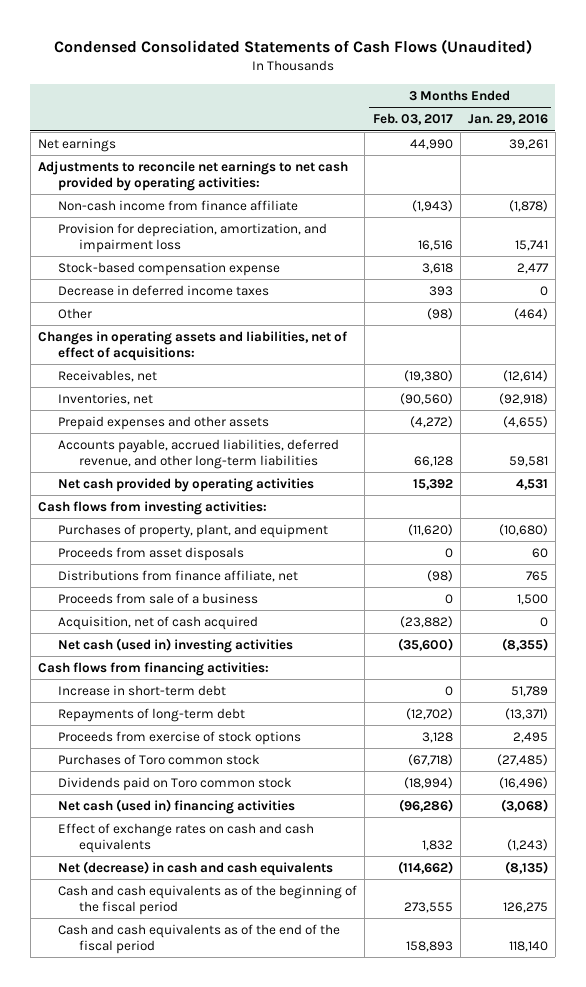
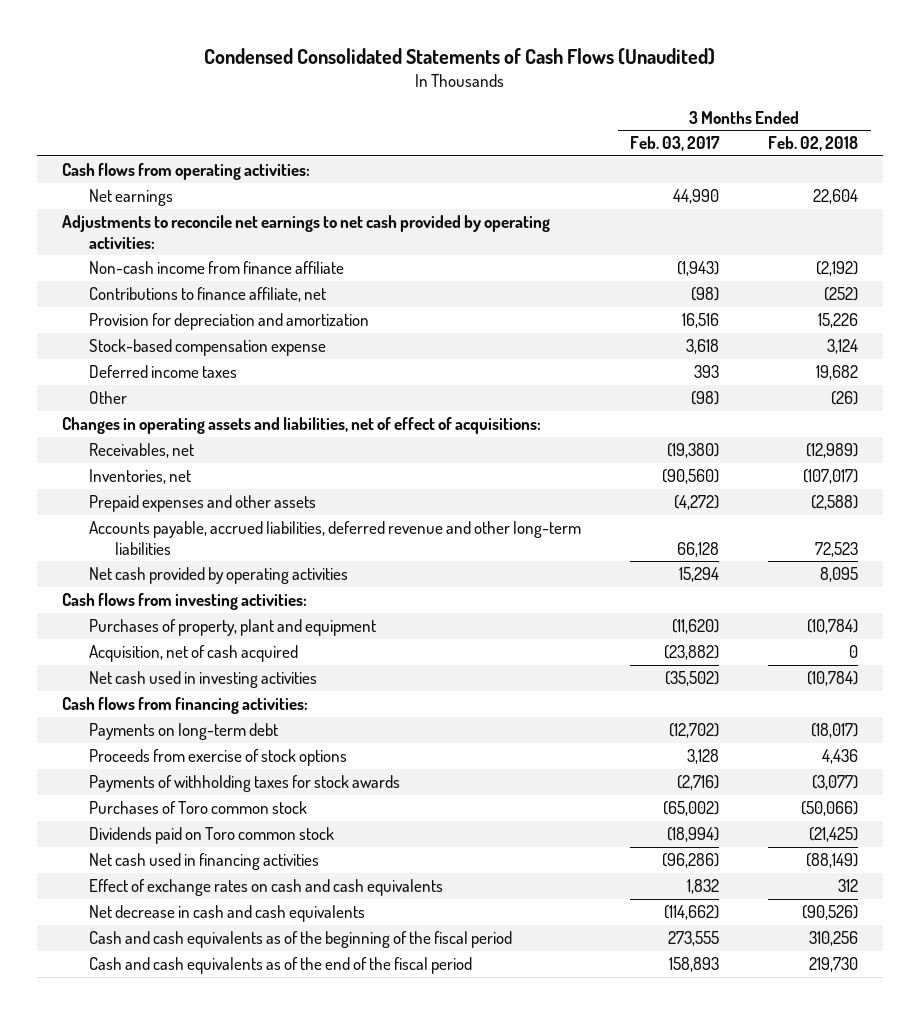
- | 3 Months Ended Feb. 03, 2017 | 3 Months Ended Jan. 29, 2016
+ | 3 Months Ended Feb. 03, 2017 | 3 Months Ended Feb. 02, 2018
+ Cash flows from operating activities:
- Provision for depreciation, amortization, and impairment loss | 16,516 | 15,741
+ Contributions to finance affiliate, net | (98) | (252)
+ Provision for depreciation and amortization | 16,516 | 15,226
- Decrease in deferred income taxes | 393 | 0
+ Deferred income taxes | 393 | 19,682
- Accounts payable, accrued liabilities, deferred revenue, and other long-term liabilities | 66,128 | 59,581
- Net cash provided by operating activities | 15,392 | 4,531
+ Accounts payable, accrued liabilities, deferred revenue and other long-term liabilities | 66,128 | 72,523
+ Net cash provided by operating activities | 15,294 | 8,095
- Purchases of property, plant, and equipment | (11,620) | (10,680)
- Proceeds from asset disposals | 0 | 60
- Distributions from finance affiliate, net | (98) | 765
- Proceeds from sale of a business | 0 | 1,500
+ Purchases of property, plant and equipment | (11,620) | (10,784)
- Net cash (used in) investing activities | (35,600) | (8,355)
+ Net cash used in investing activities | (35,502) | (10,784)
- Increase in short-term debt | 0 | 51,789
- Repayments of long-term debt | (12,702) | (13,371)
+ Payments on long-term debt | (12,702) | (18,017)
- Purchases of Toro common stock | (67,718) | (27,485)
+ Payments of withholding taxes for stock awards | (2,716) | (3,077)
+ Purchases of Toro common stock | (65,002) | (50,066)
- Net cash (used in) financing activities | (96,286) | (3,068)
+ Net cash used in financing activities | (96,286) | (88,149)
- Net (decrease) in cash and cash equivalents | (114,662) | (8,135)
+ Net decrease in cash and cash equivalents | (114,662) | (90,526)

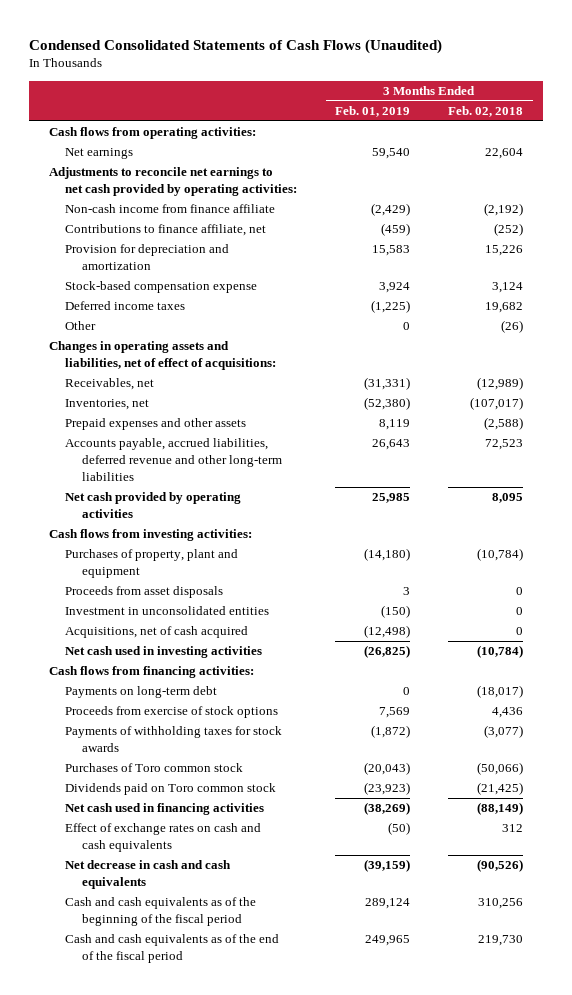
- | 3 Months Ended Feb. 03, 2017 | 3 Months Ended Feb. 02, 2018
+ | 3 Months Ended Feb. 01, 2019 | 3 Months Ended Feb. 02, 2018
- Acquisition, net of cash acquired | (23,882) | 0
+ Proceeds from asset disposals | 3 | 0
+ Investment in unconsolidated entities | (150) | 0
+ Acquisitions, net of cash acquired | (12,498) | 0

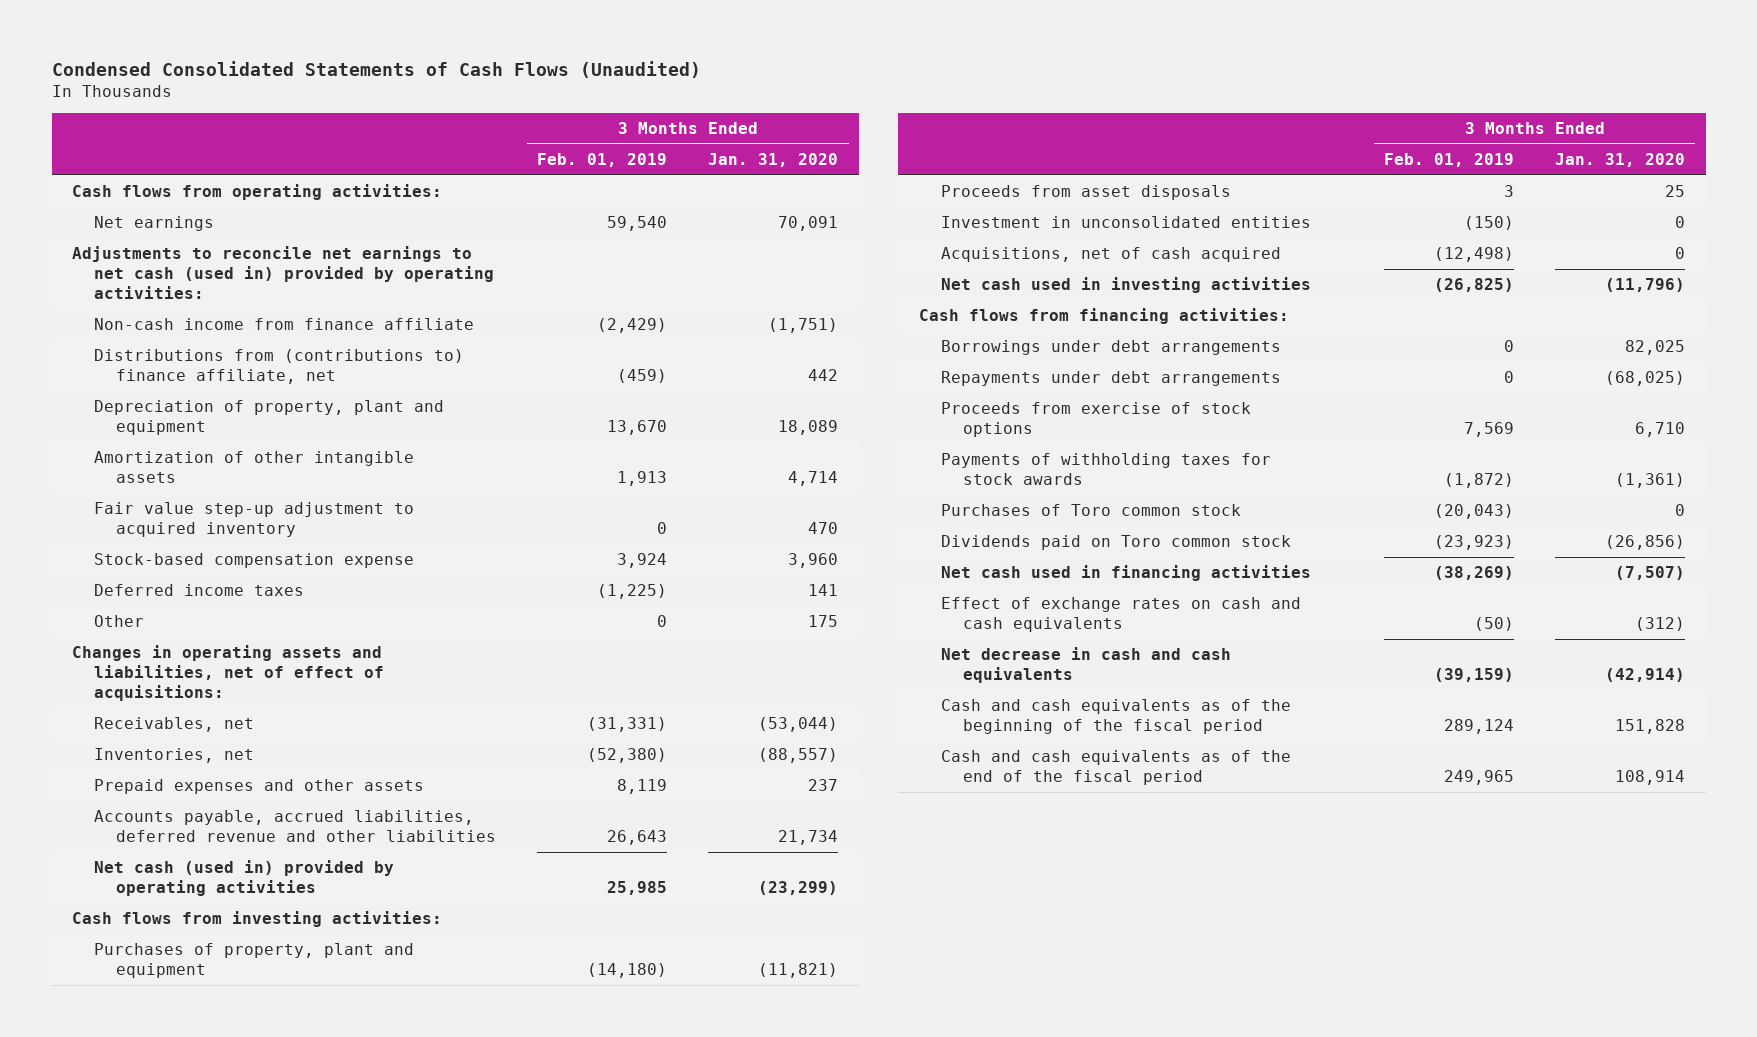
- | 3 Months Ended Feb. 01, 2019 | 3 Months Ended Feb. 02, 2018
+ | 3 Months Ended Feb. 01, 2019 | 3 Months Ended Jan. 31, 2020
- Adjustments to reconcile net earnings to net cash provided by operating activities:
+ Adjustments to reconcile net earnings to net cash (used in) provided by operating activities:
- Contributions to finance affiliate, net | (459) | (252)
- Provision for depreciation and amortization | 15,583 | 15,226
+ Distributions from (contributions to) finance affiliate, net | (459) | 442
+ Depreciation of property, plant and equipment | 13,670 | 18,089
+ Amortization of other intangible assets | 1,913 | 4,714
+ Fair value step-up adjustment to acquired inventory | 0 | 470
- Accounts payable, accrued liabilities, deferred revenue and other long-term liabilities | 26,643 | 72,523
- Net cash provided by operating activities | 25,985 | 8,095
+ Accounts payable, accrued liabilities, deferred revenue and other liabilities | 26,643 | 21,734
+ Net cash (used in) provided by operating activities | 25,985 | (23,299)
- Payments on long-term debt | 0 | (18,017)
+ Borrowings under debt arrangements | 0 | 82,025
+ Repayments under debt arrangements | 0 | (68,025)

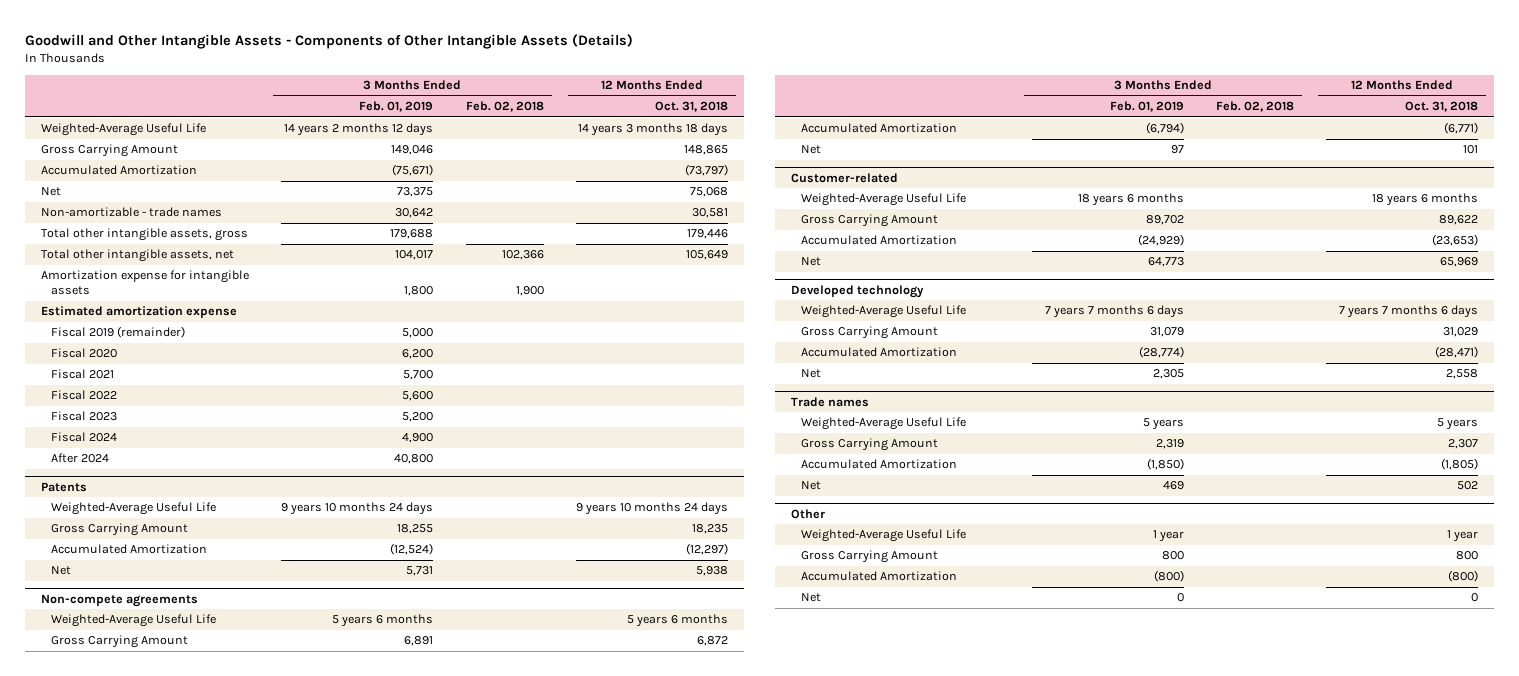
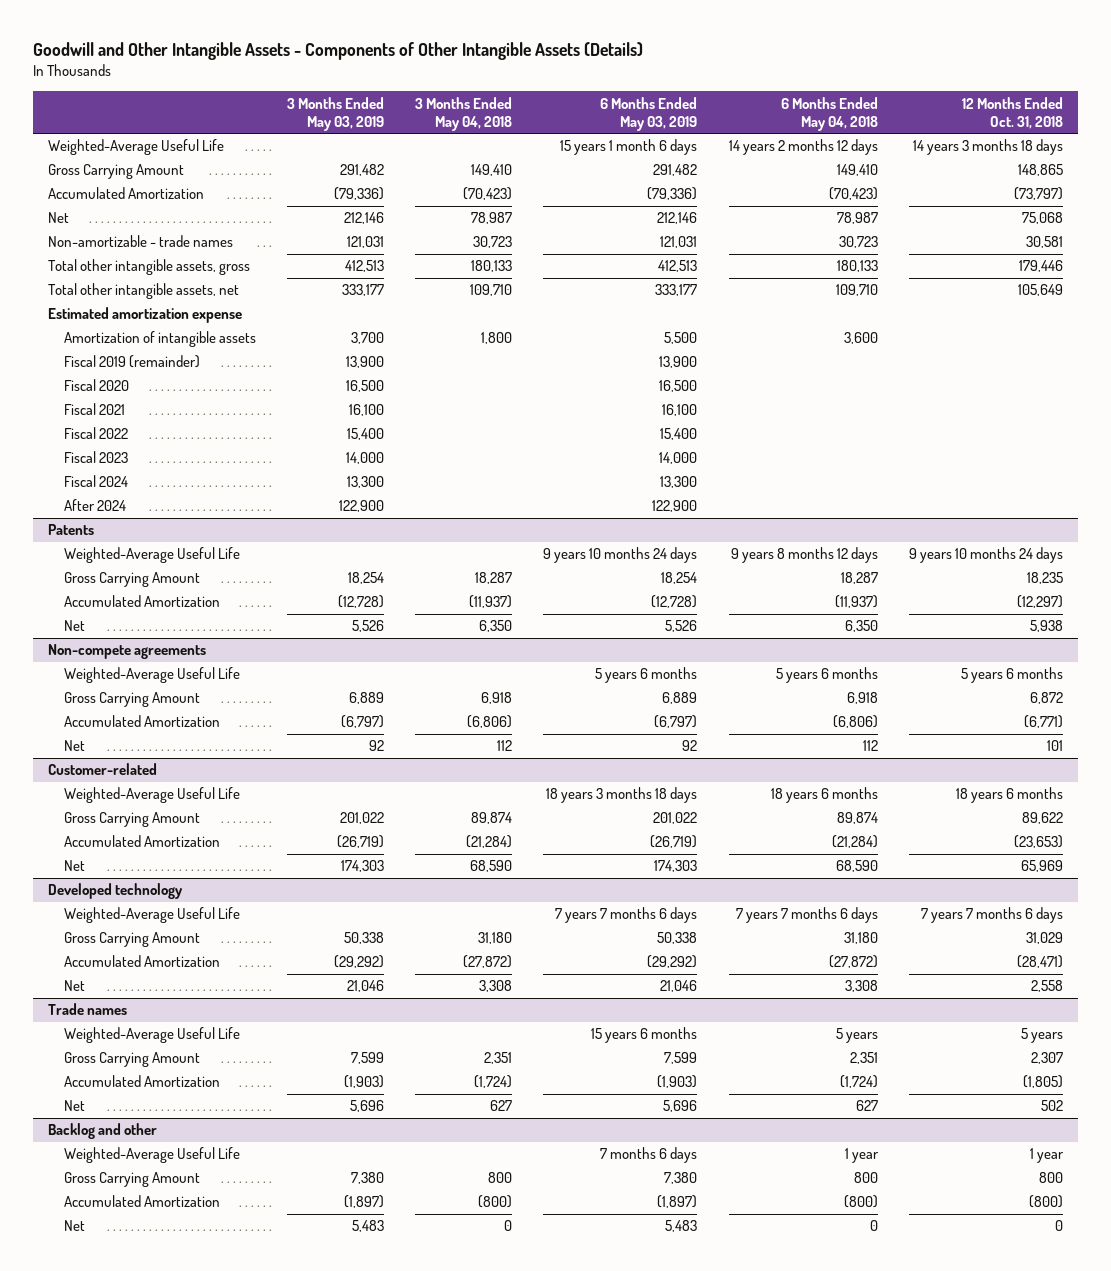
- | 3 Months Ended Feb. 01, 2019 | 3 Months Ended Feb. 02, 2018 | 12 Months Ended Oct. 31, 2018
+ | 3 Months Ended May 03, 2019 | 3 Months Ended May 04, 2018 | 6 Months Ended May 03, 2019 | 6 Months Ended May 04, 2018 | 12 Months Ended Oct. 31, 2018
- Amortization expense for intangible assets | 1,800 | 1,900 |
+ Amortization of intangible assets | 3,700 | 1,800 | 5,500 | 3,600 |
- Other
+ Backlog and other

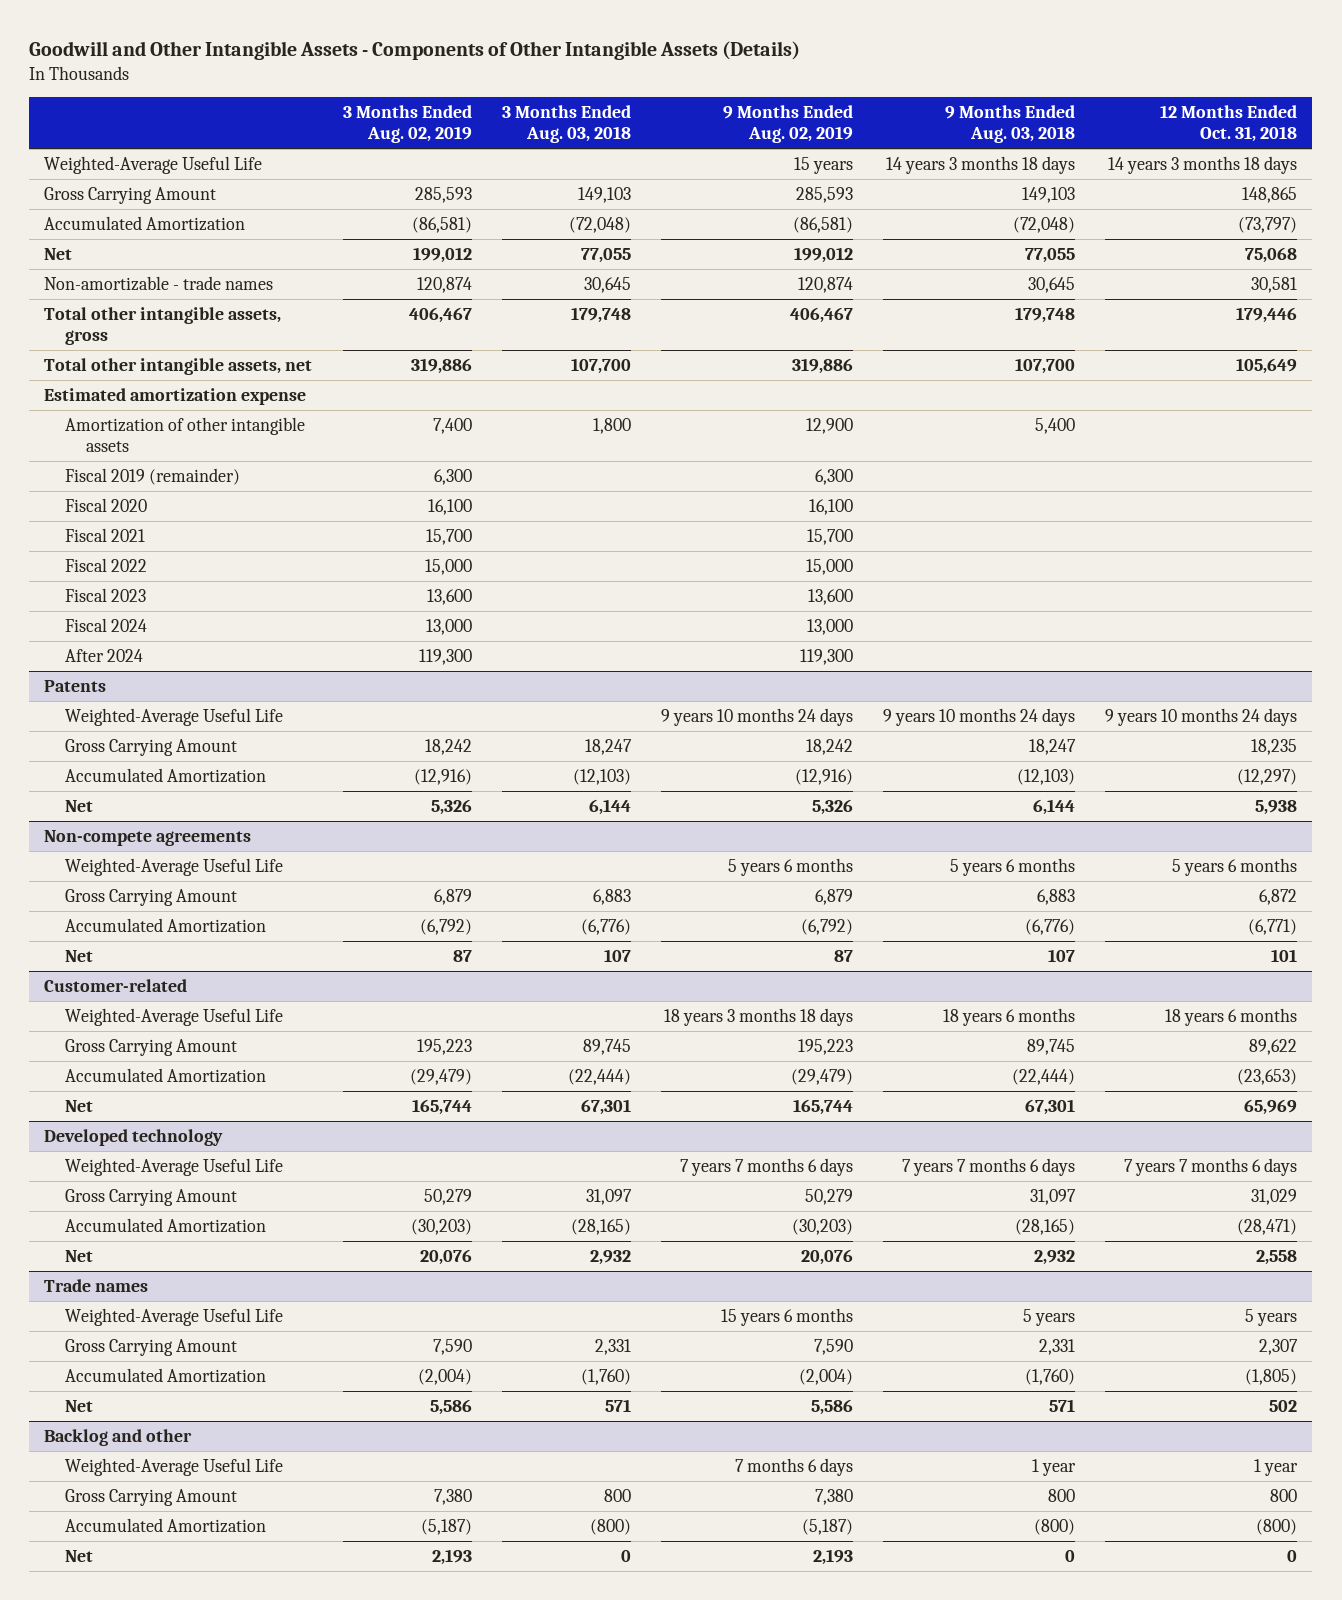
- | 3 Months Ended May 03, 2019 | 3 Months Ended May 04, 2018 | 6 Months Ended May 03, 2019 | 6 Months Ended May 04, 2018 | 12 Months Ended Oct. 31, 2018
+ | 3 Months Ended Aug. 02, 2019 | 3 Months Ended Aug. 03, 2018 | 9 Months Ended Aug. 02, 2019 | 9 Months Ended Aug. 03, 2018 | 12 Months Ended Oct. 31, 2018
- Amortization of intangible assets | 3,700 | 1,800 | 5,500 | 3,600 |
+ Amortization of other intangible assets | 7,400 | 1,800 | 12,900 | 5,400 |

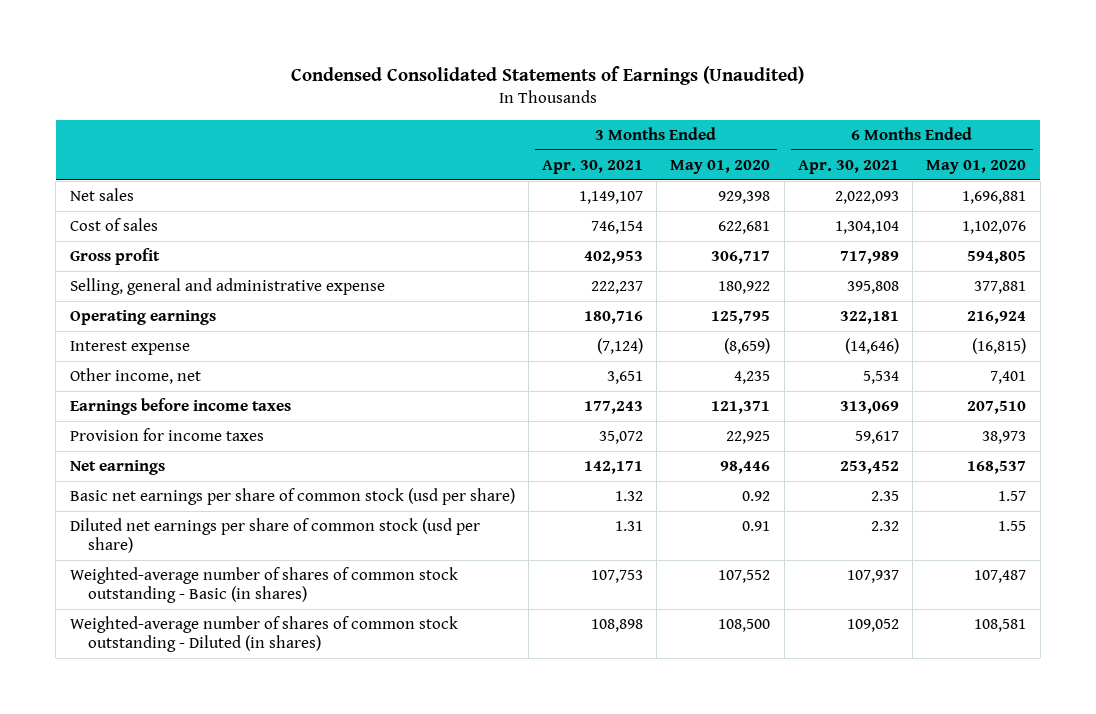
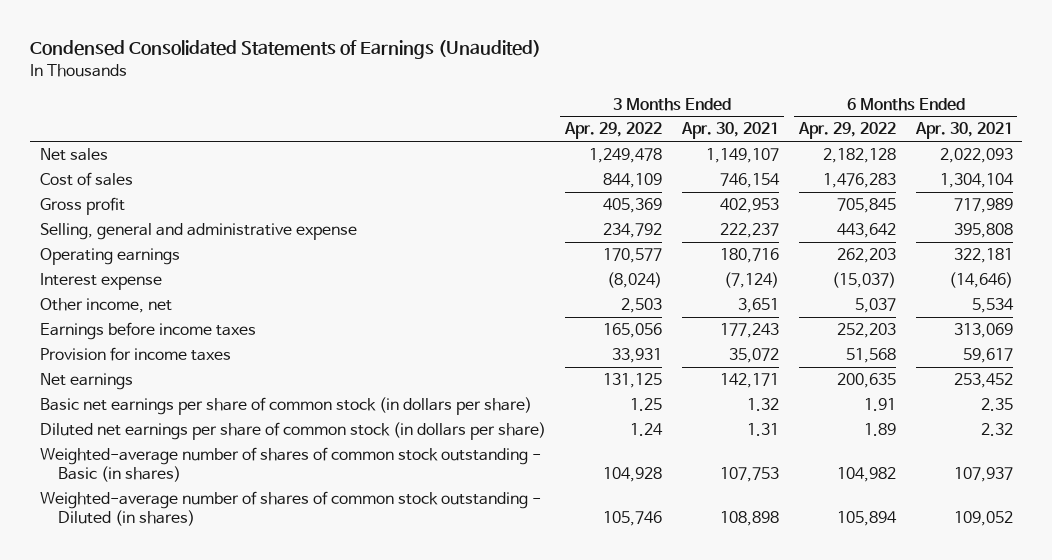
- | 3 Months Ended Apr. 30, 2021 | 3 Months Ended May 01, 2020 | 6 Months Ended Apr. 30, 2021 | 6 Months Ended May 01, 2020
+ | 3 Months Ended Apr. 29, 2022 | 3 Months Ended Apr. 30, 2021 | 6 Months Ended Apr. 29, 2022 | 6 Months Ended Apr. 30, 2021
- Basic net earnings per share of common stock (usd per share) | 1.32 | 0.92 | 2.35 | 1.57
- Diluted net earnings per share of common stock (usd per share) | 1.31 | 0.91 | 2.32 | 1.55
+ Basic net earnings per share of common stock (in dollars per share) | 1.25 | 1.32 | 1.91 | 2.35
+ Diluted net earnings per share of common stock (in dollars per share) | 1.24 | 1.31 | 1.89 | 2.32

